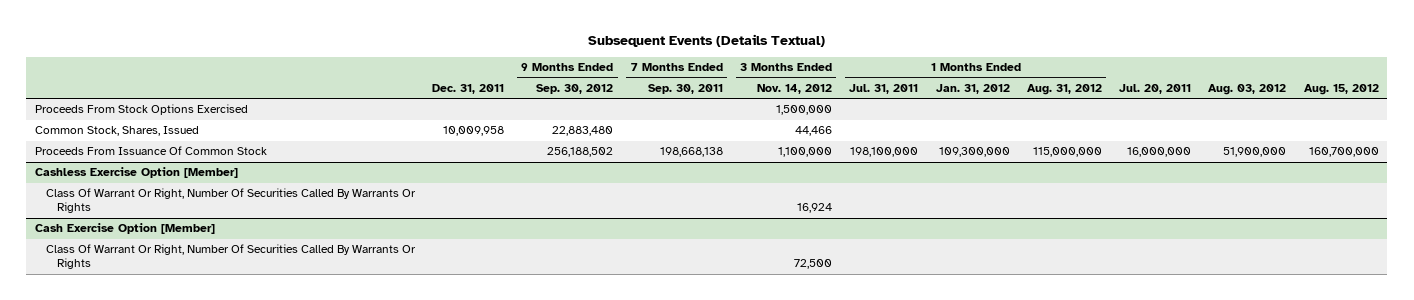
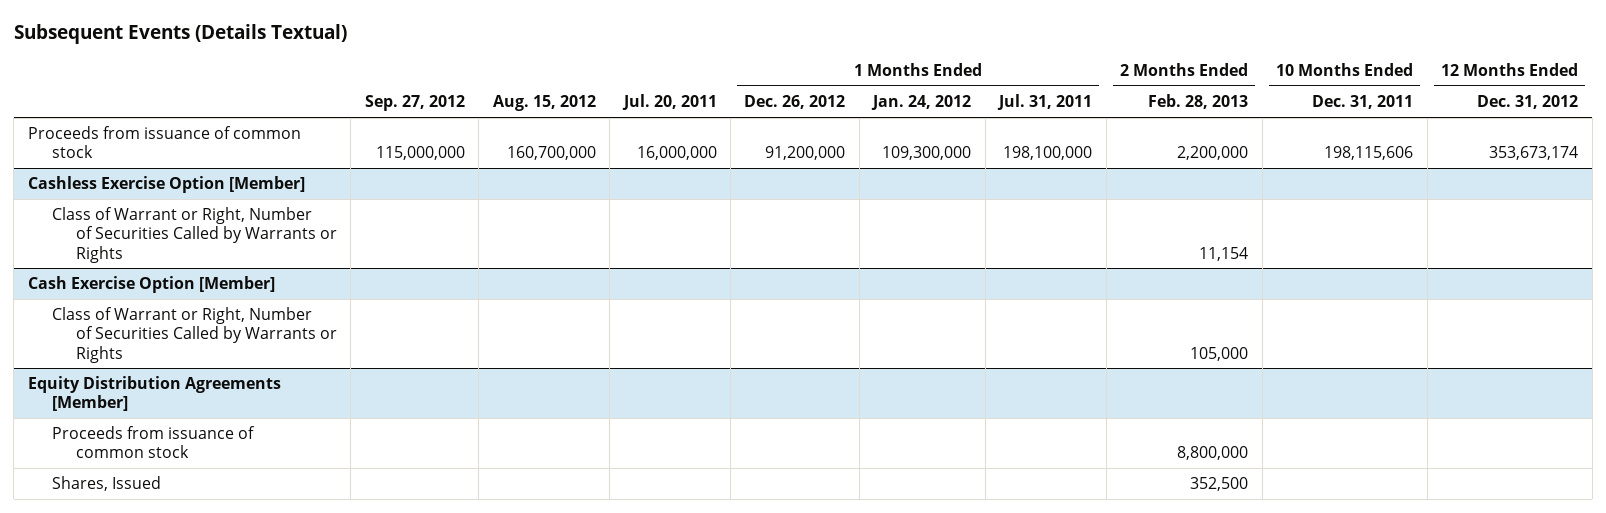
- | Dec. 31, 2011 | 9 Months Ended Sep. 30, 2012 | 7 Months Ended Sep. 30, 2011 | 3 Months Ended Nov. 14, 2012 | 1 Months Ended Jul. 31, 2011 | 1 Months Ended Jan. 31, 2012 | 1 Months Ended Aug. 31, 2012 | Jul. 20, 2011 | Aug. 03, 2012 | Aug. 15, 2012
+ | Sep. 27, 2012 | Aug. 15, 2012 | Jul. 20, 2011 | 1 Months Ended Dec. 26, 2012 | 1 Months Ended Jan. 24, 2012 | 1 Months Ended Jul. 31, 2011 | 2 Months Ended Feb. 28, 2013 | 10 Months Ended Dec. 31, 2011 | 12 Months Ended Dec. 31, 2012
- Proceeds From Stock Options Exercised | | | | 1,500,000 | | | | | |
- Common Stock, Shares, Issued | 10,009,958 | 22,883,480 | | 44,466 | | | | | |
- Proceeds From Issuance Of Common Stock | | 256,188,502 | 198,668,138 | 1,100,000 | 198,100,000 | 109,300,000 | 115,000,000 | 16,000,000 | 51,900,000 | 160,700,000
+ Proceeds from issuance of common stock | 115,000,000 | 160,700,000 | 16,000,000 | 91,200,000 | 109,300,000 | 198,100,000 | 2,200,000 | 198,115,606 | 353,673,174
@ Cashless Exercise Option [Member]
- Class Of Warrant Or Right, Number Of Securities Called By Warrants Or Rights | | | | 16,924 | | | | | |
+ Class of Warrant or Right, Number of Securities Called by Warrants or Rights | | | | | | | 11,154 | |
@ Cash Exercise Option [Member]
- Class Of Warrant Or Right, Number Of Securities Called By Warrants Or Rights | | | | 72,500 | | | | | |
+ Class of Warrant or Right, Number of Securities Called by Warrants or Rights | | | | | | | 105,000 | |
+ Equity Distribution Agreements [Member]
+ Proceeds from issuance of common stock | | | | | | | 8,800,000 | |
+ Shares, Issued | | | | | | | 352,500 | |

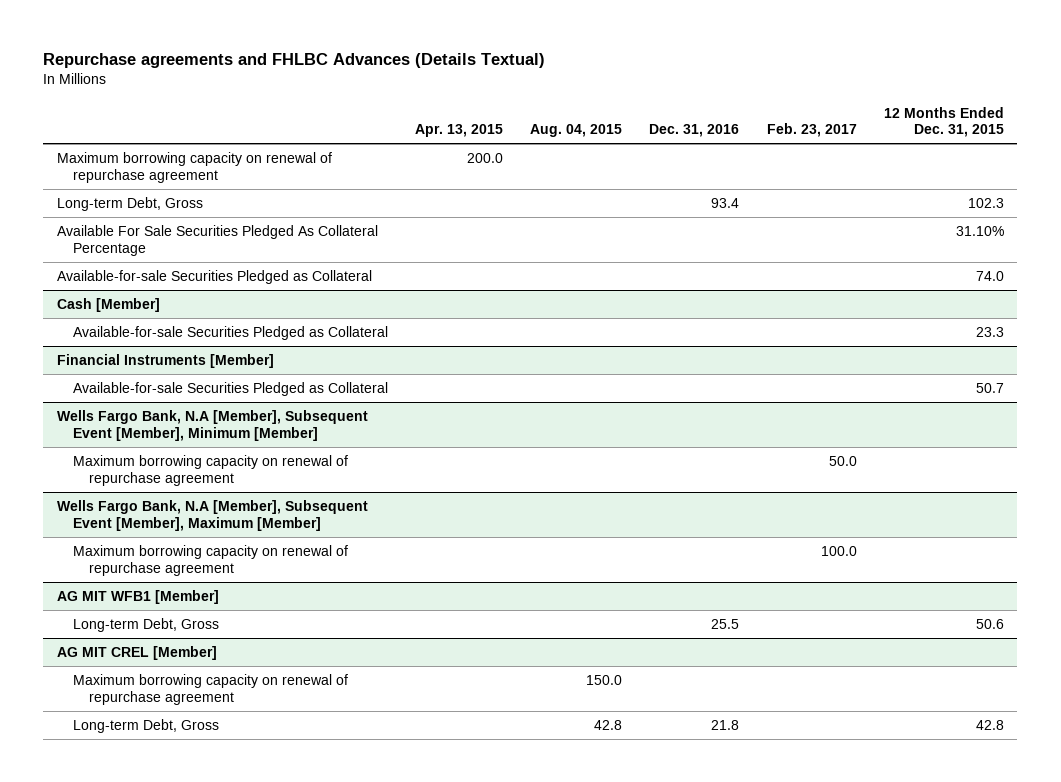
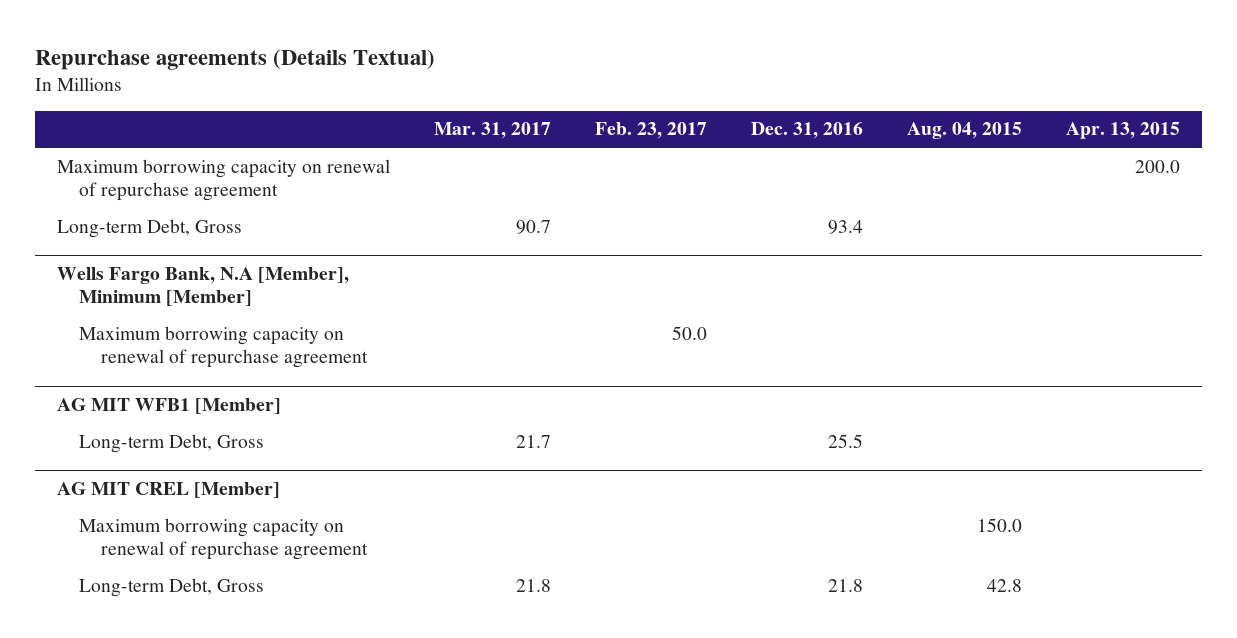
- Repurchase agreements and FHLBC Advances (Details Textual)
+ Repurchase agreements (Details Textual)
- | Apr. 13, 2015 | Aug. 04, 2015 | Dec. 31, 2016 | Feb. 23, 2017 | 12 Months Ended Dec. 31, 2015
+ | Mar. 31, 2017 | Feb. 23, 2017 | Dec. 31, 2016 | Aug. 04, 2015 | Apr. 13, 2015
- Available For Sale Securities Pledged As Collateral Percentage | | | | | 31.10%
- Available-for-sale Securities Pledged as Collateral | | | | | 74.0
- Cash [Member]
- Available-for-sale Securities Pledged as Collateral | | | | | 23.3
- Financial Instruments [Member]
- Available-for-sale Securities Pledged as Collateral | | | | | 50.7
- Wells Fargo Bank, N.A [Member], Subsequent Event [Member], Minimum [Member]
+ Wells Fargo Bank, N.A [Member], Minimum [Member]
- Wells Fargo Bank, N.A [Member], Subsequent Event [Member], Maximum [Member]
- Maximum borrowing capacity on renewal of repurchase agreement | | | | 100.0 |

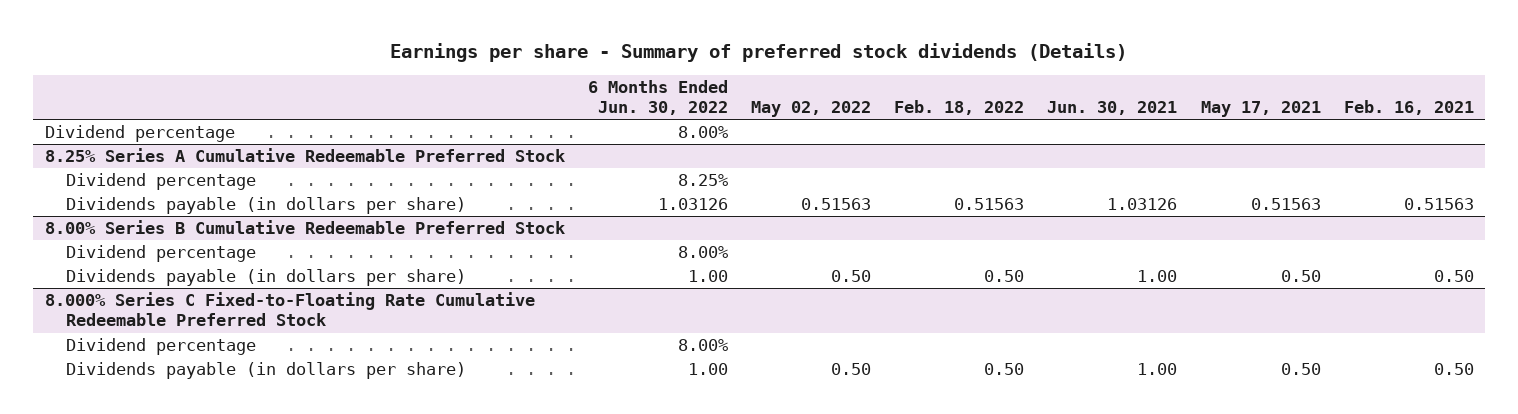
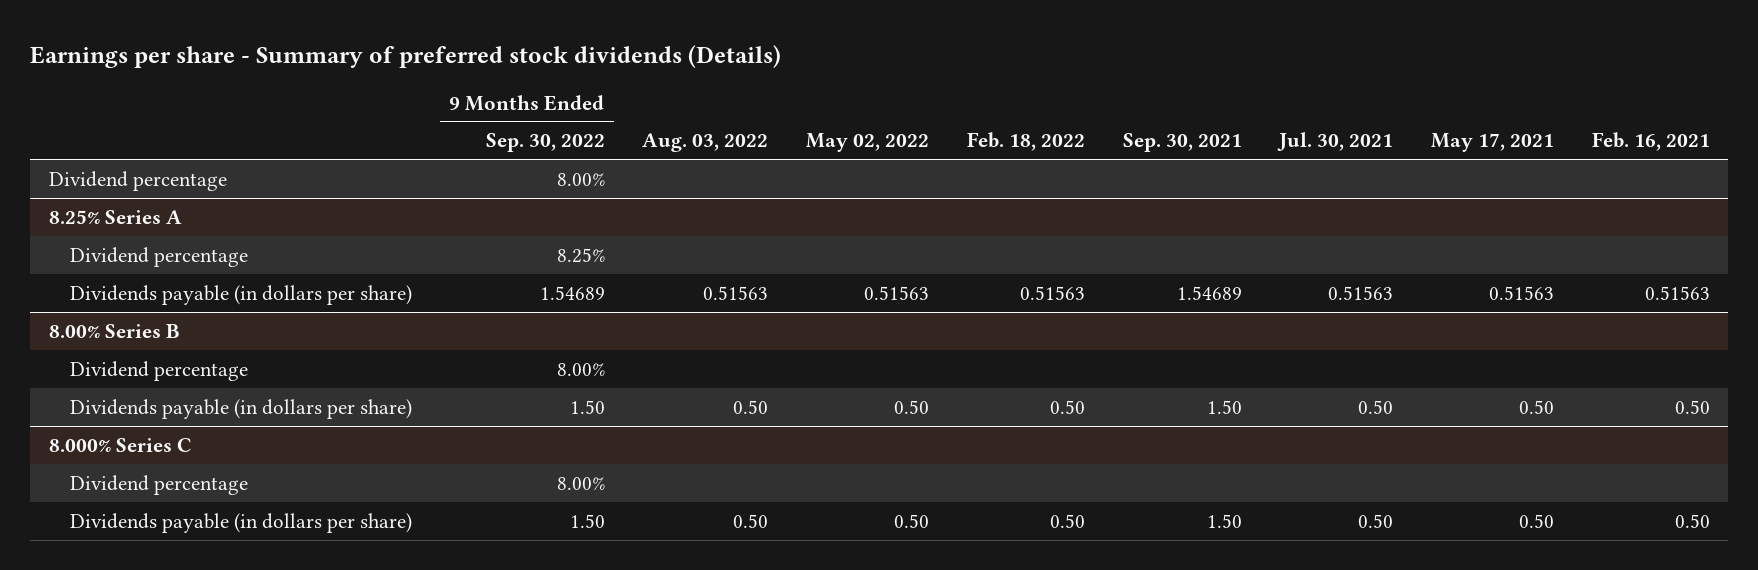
- | 6 Months Ended Jun. 30, 2022 | May 02, 2022 | Feb. 18, 2022 | Jun. 30, 2021 | May 17, 2021 | Feb. 16, 2021
+ | 9 Months Ended Sep. 30, 2022 | Aug. 03, 2022 | May 02, 2022 | Feb. 18, 2022 | Sep. 30, 2021 | Jul. 30, 2021 | May 17, 2021 | Feb. 16, 2021
- 8.25% Series A Cumulative Redeemable Preferred Stock
+ 8.25% Series A
- 8.00% Series B Cumulative Redeemable Preferred Stock
+ 8.00% Series B
- 8.000% Series C Fixed-to-Floating Rate Cumulative Redeemable Preferred Stock
+ 8.000% Series C

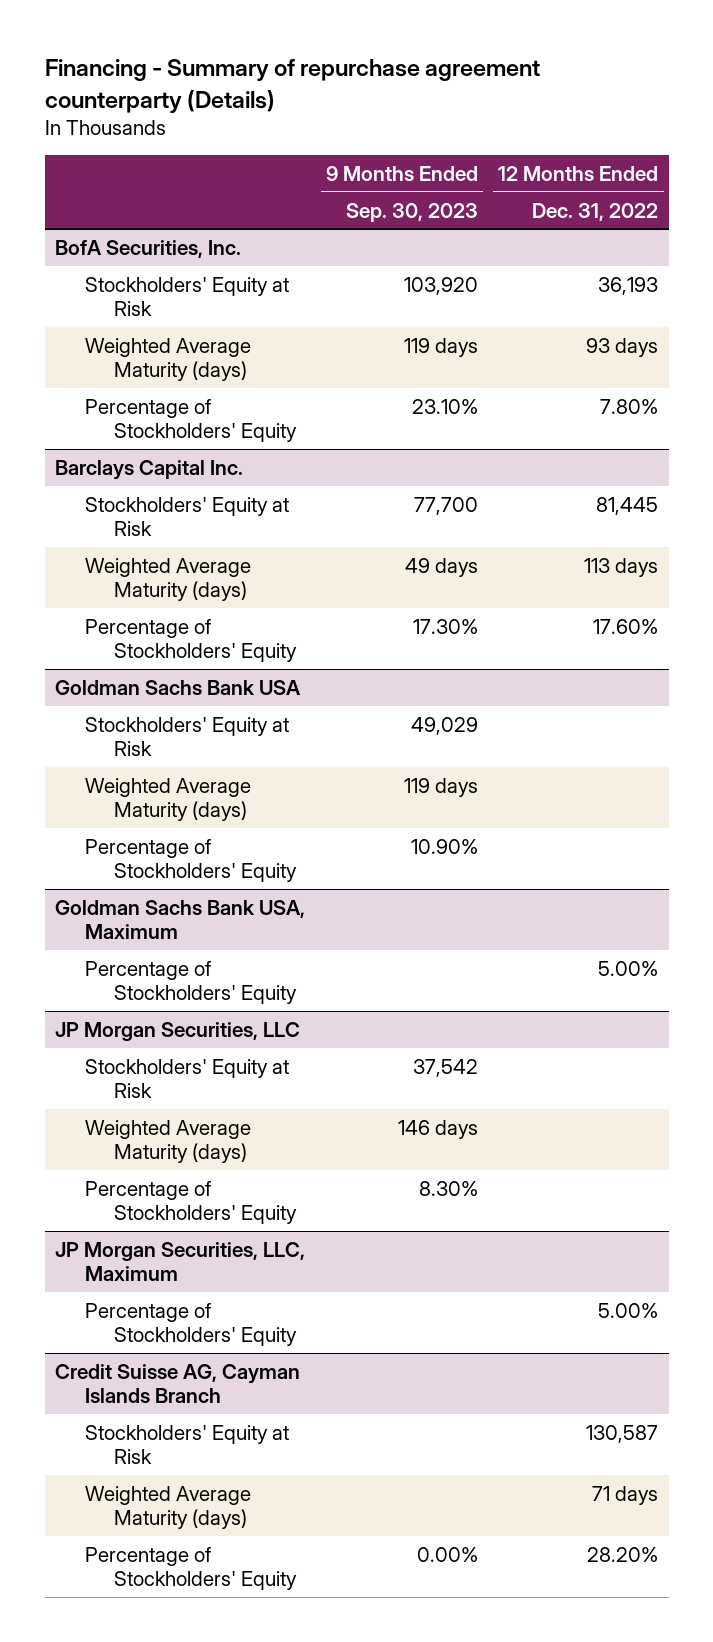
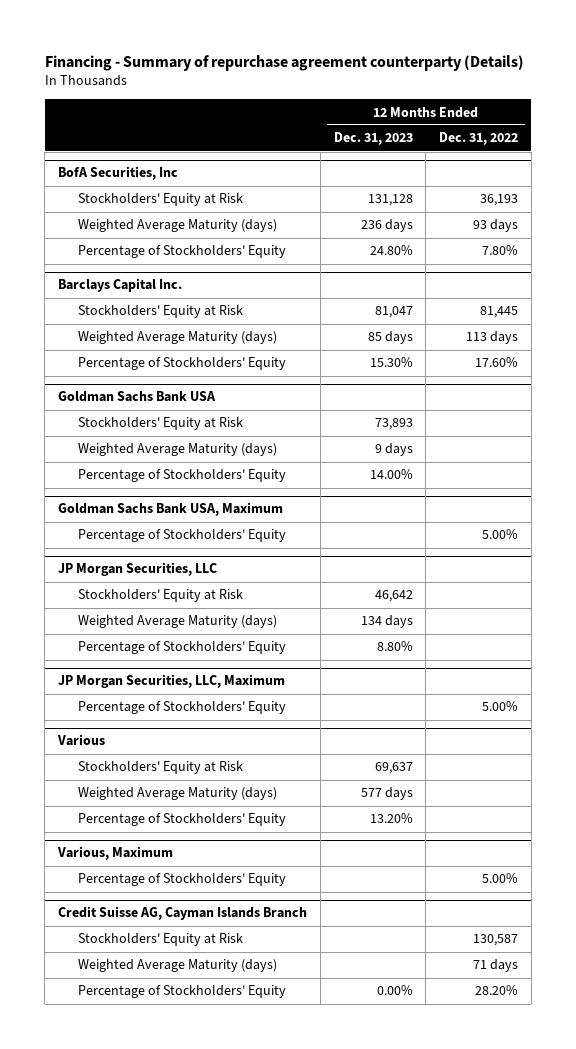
- | 9 Months Ended Sep. 30, 2023 | 12 Months Ended Dec. 31, 2022
+ | 12 Months Ended Dec. 31, 2023 | 12 Months Ended Dec. 31, 2022
- BofA Securities, Inc.
+ BofA Securities, Inc
+ Various
+ Stockholders' Equity at Risk | 69,637 |
+ Weighted Average Maturity (days) | 577 days |
+ Percentage of Stockholders' Equity | 13.20% |
+ Various, Maximum
+ Percentage of Stockholders' Equity | | 5.00%

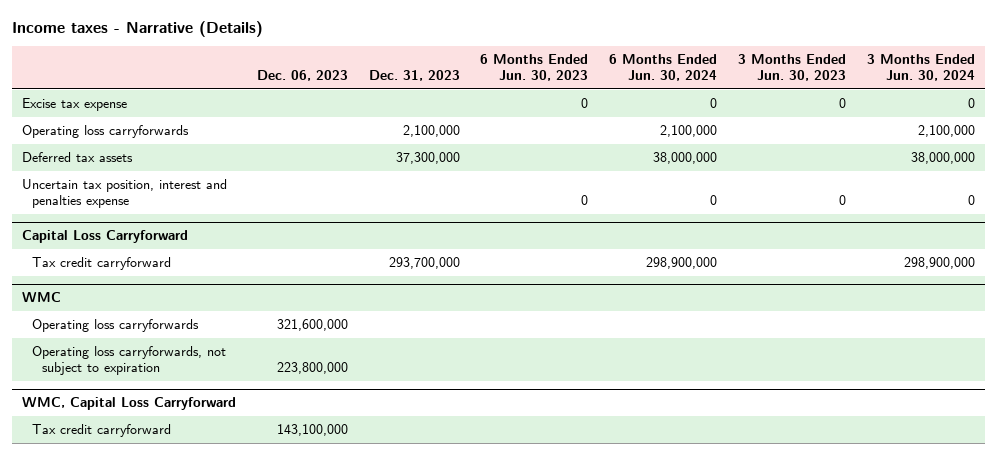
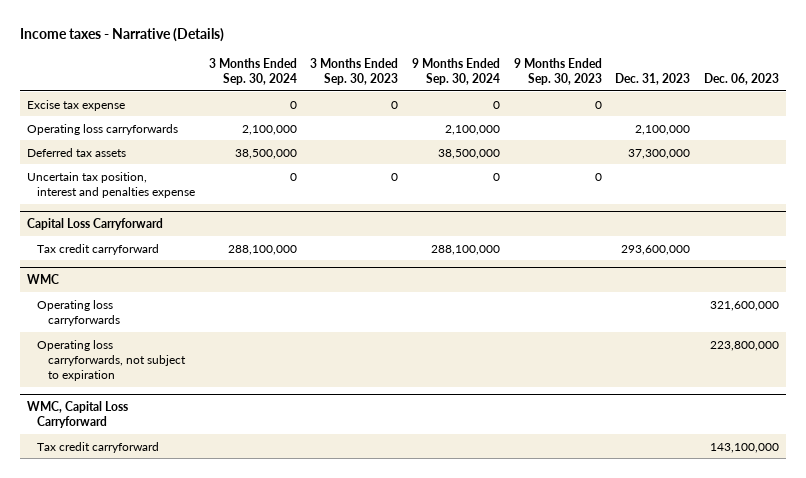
- | Dec. 06, 2023 | Dec. 31, 2023 | 6 Months Ended Jun. 30, 2023 | 6 Months Ended Jun. 30, 2024 | 3 Months Ended Jun. 30, 2023 | 3 Months Ended Jun. 30, 2024
+ | 3 Months Ended Sep. 30, 2024 | 3 Months Ended Sep. 30, 2023 | 9 Months Ended Sep. 30, 2024 | 9 Months Ended Sep. 30, 2023 | Dec. 31, 2023 | Dec. 06, 2023
@ Capital Loss Carryforward
- Tax credit carryforward | | 293,700,000 | | 298,900,000 | | 298,900,000
+ Tax credit carryforward | 288,100,000 | | 288,100,000 | | 293,600,000 |

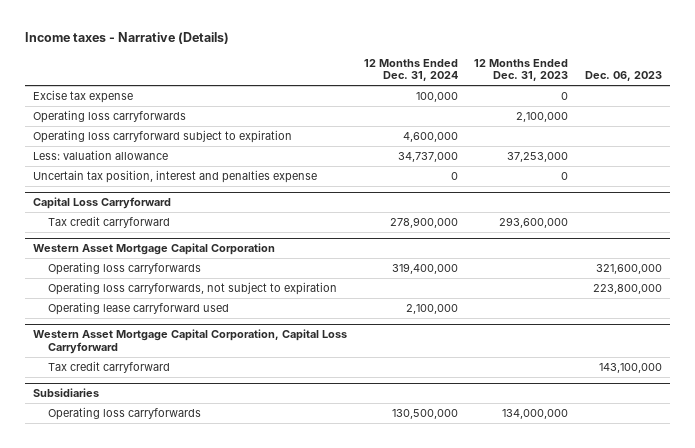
- | 3 Months Ended Sep. 30, 2024 | 3 Months Ended Sep. 30, 2023 | 9 Months Ended Sep. 30, 2024 | 9 Months Ended Sep. 30, 2023 | Dec. 31, 2023 | Dec. 06, 2023
+ | 12 Months Ended Dec. 31, 2024 | 12 Months Ended Dec. 31, 2023 | Dec. 06, 2023
- Deferred tax assets | 38,500,000 | | 38,500,000 | | 37,300,000 |
+ Operating loss carryforward subject to expiration | 4,600,000 | |
+ Less: valuation allowance | 34,737,000 | 37,253,000 |
- WMC
+ Western Asset Mortgage Capital Corporation
- WMC, Capital Loss Carryforward
+ Operating lease carryforward used | 2,100,000 | |
+ Western Asset Mortgage Capital Corporation, Capital Loss Carryforward
+ Subsidiaries
+ Operating loss carryforwards | 130,500,000 | 134,000,000 |

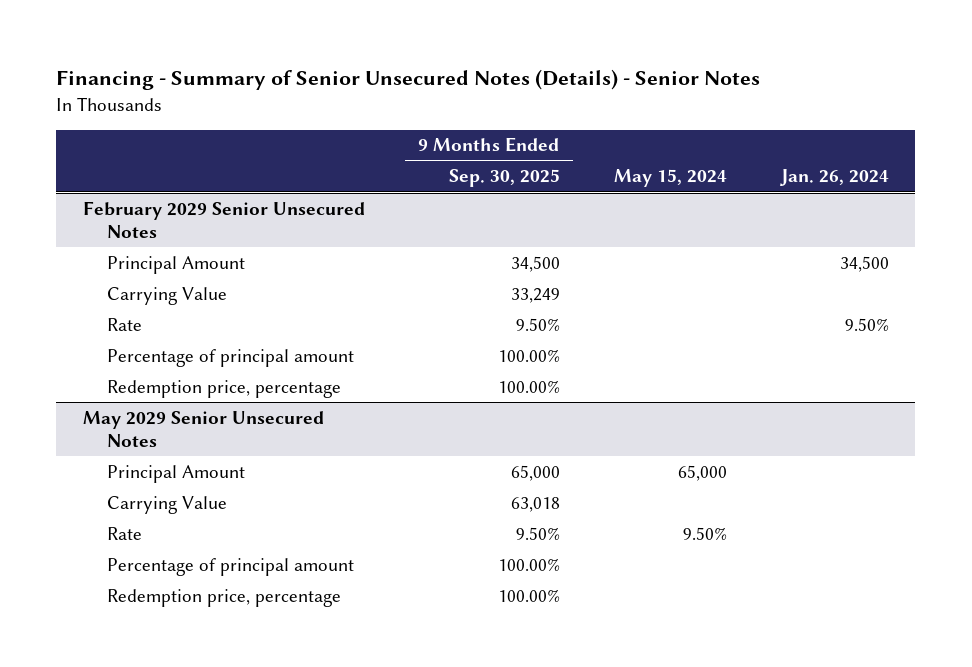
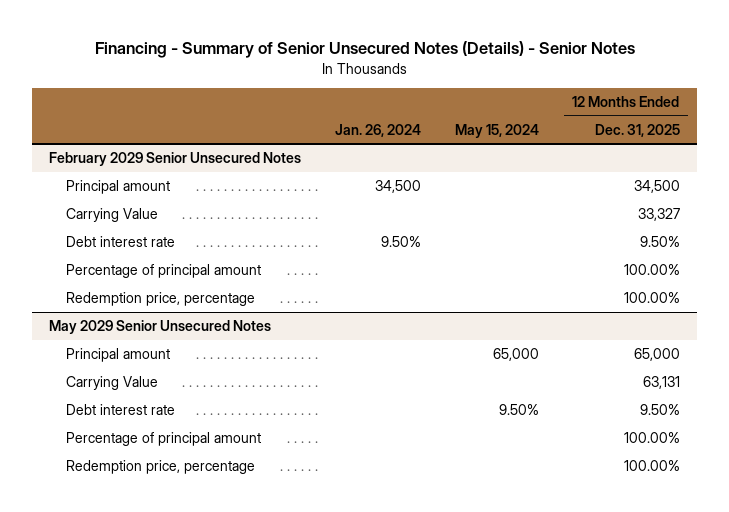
- | 9 Months Ended Sep. 30, 2025 | May 15, 2024 | Jan. 26, 2024
+ | Jan. 26, 2024 | May 15, 2024 | 12 Months Ended Dec. 31, 2025
@ February 2029 Senior Unsecured Notes
- Principal Amount | 34,500 | | 34,500
+ Principal amount | 34,500 | | 34,500
- Rate | 9.50% | | 9.50%
+ Debt interest rate | 9.50% | | 9.50%
@ May 2029 Senior Unsecured Notes
- Principal Amount | 65,000 | 65,000 |
+ Principal amount | | 65,000 | 65,000
- Rate | 9.50% | 9.50% |
+ Debt interest rate | | 9.50% | 9.50%

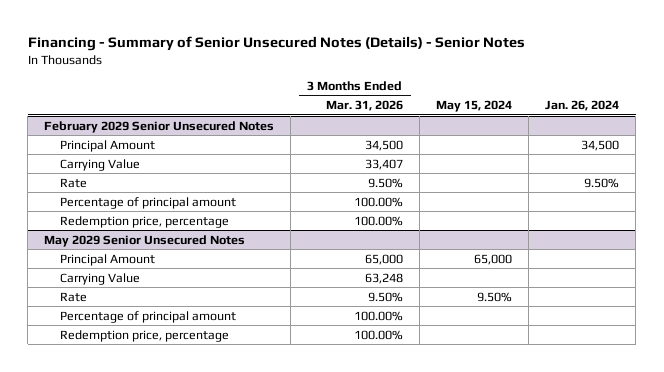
- | Jan. 26, 2024 | May 15, 2024 | 12 Months Ended Dec. 31, 2025
+ | 3 Months Ended Mar. 31, 2026 | May 15, 2024 | Jan. 26, 2024
@ February 2029 Senior Unsecured Notes
- Principal amount | 34,500 | | 34,500
+ Principal Amount | 34,500 | | 34,500
- Debt interest rate | 9.50% | | 9.50%
+ Rate | 9.50% | | 9.50%
@ May 2029 Senior Unsecured Notes
- Principal amount | | 65,000 | 65,000
+ Principal Amount | 65,000 | 65,000 |
- Debt interest rate | | 9.50% | 9.50%
+ Rate | 9.50% | 9.50% |

